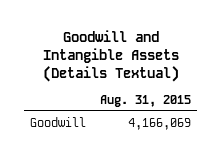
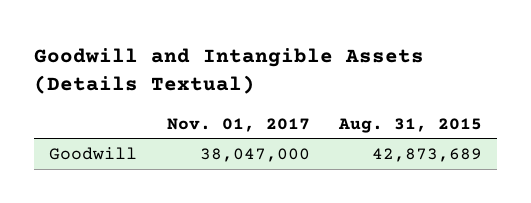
- | Aug. 31, 2015
+ | Nov. 01, 2017 | Aug. 31, 2015
- Goodwill | 4,166,069
+ Goodwill | 38,047,000 | 42,873,689

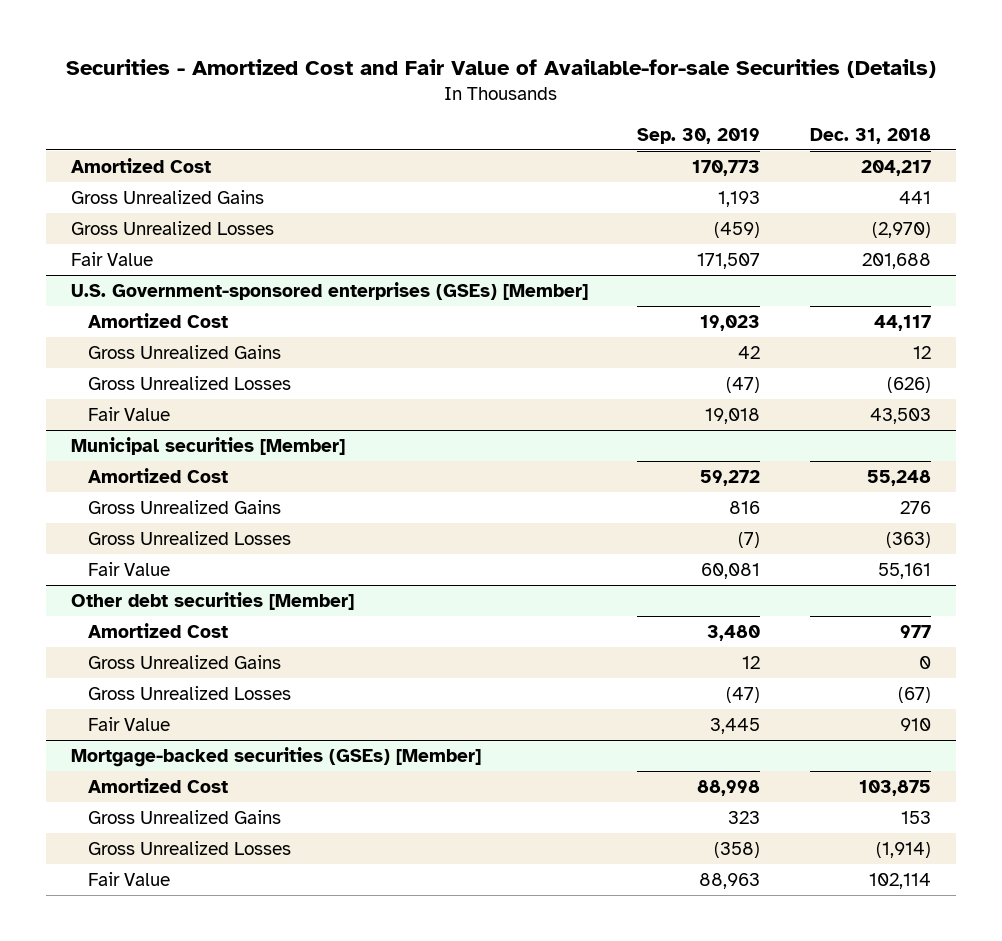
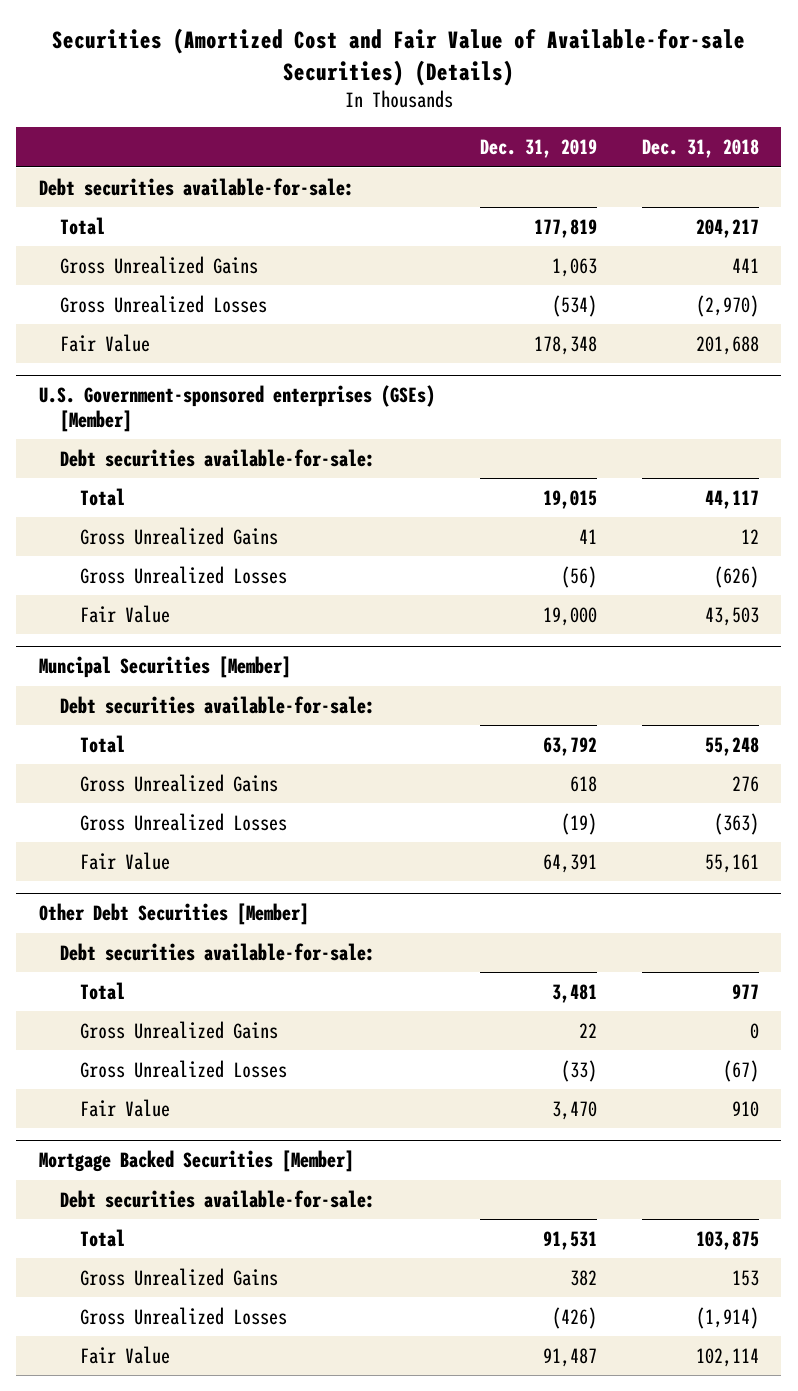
- Securities - Amortized Cost and Fair Value of Available-for-sale Securities (Details)
+ Securities (Amortized Cost and Fair Value of Available-for-sale Securities) (Details)
- | Sep. 30, 2019 | Dec. 31, 2018
+ | Dec. 31, 2019 | Dec. 31, 2018
- Amortized Cost | 170,773 | 204,217
+ Debt securities available-for-sale:
+ Total | 177,819 | 204,217
@ U.S. Government-sponsored enterprises (GSEs) [Member]
- Amortized Cost | 19,023 | 44,117
+ Debt securities available-for-sale:
+ Total | 19,015 | 44,117
- Municipal securities [Member]
- Amortized Cost | 59,272 | 55,248
+ Muncipal Securities [Member]
+ Debt securities available-for-sale:
+ Total | 63,792 | 55,248
- Other debt securities [Member]
- Amortized Cost | 3,480 | 977
+ Other Debt Securities [Member]
+ Debt securities available-for-sale:
+ Total | 3,481 | 977
- Mortgage-backed securities (GSEs) [Member]
- Amortized Cost | 88,998 | 103,875
+ Mortgage Backed Securities [Member]
+ Debt securities available-for-sale:
+ Total | 91,531 | 103,875

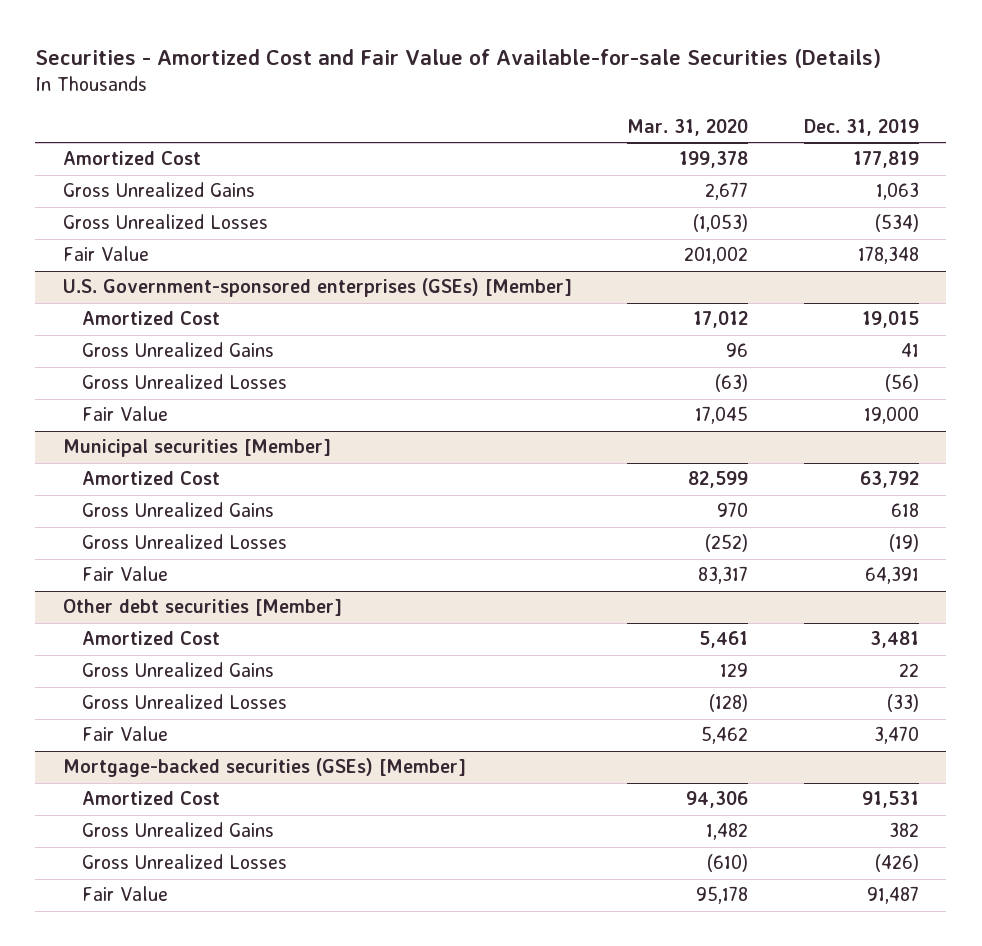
- Securities (Amortized Cost and Fair Value of Available-for-sale Securities) (Details)
+ Securities - Amortized Cost and Fair Value of Available-for-sale Securities (Details)
- | Dec. 31, 2019 | Dec. 31, 2018
+ | Mar. 31, 2020 | Dec. 31, 2019
- Debt securities available-for-sale:
- Total | 177,819 | 204,217
+ Amortized Cost | 199,378 | 177,819
@ U.S. Government-sponsored enterprises (GSEs) [Member]
- Debt securities available-for-sale:
- Total | 19,015 | 44,117
+ Amortized Cost | 17,012 | 19,015
- Muncipal Securities [Member]
- Debt securities available-for-sale:
- Total | 63,792 | 55,248
+ Municipal securities [Member]
+ Amortized Cost | 82,599 | 63,792
- Other Debt Securities [Member]
- Debt securities available-for-sale:
- Total | 3,481 | 977
+ Other debt securities [Member]
+ Amortized Cost | 5,461 | 3,481
- Mortgage Backed Securities [Member]
- Debt securities available-for-sale:
- Total | 91,531 | 103,875
+ Mortgage-backed securities (GSEs) [Member]
+ Amortized Cost | 94,306 | 91,531

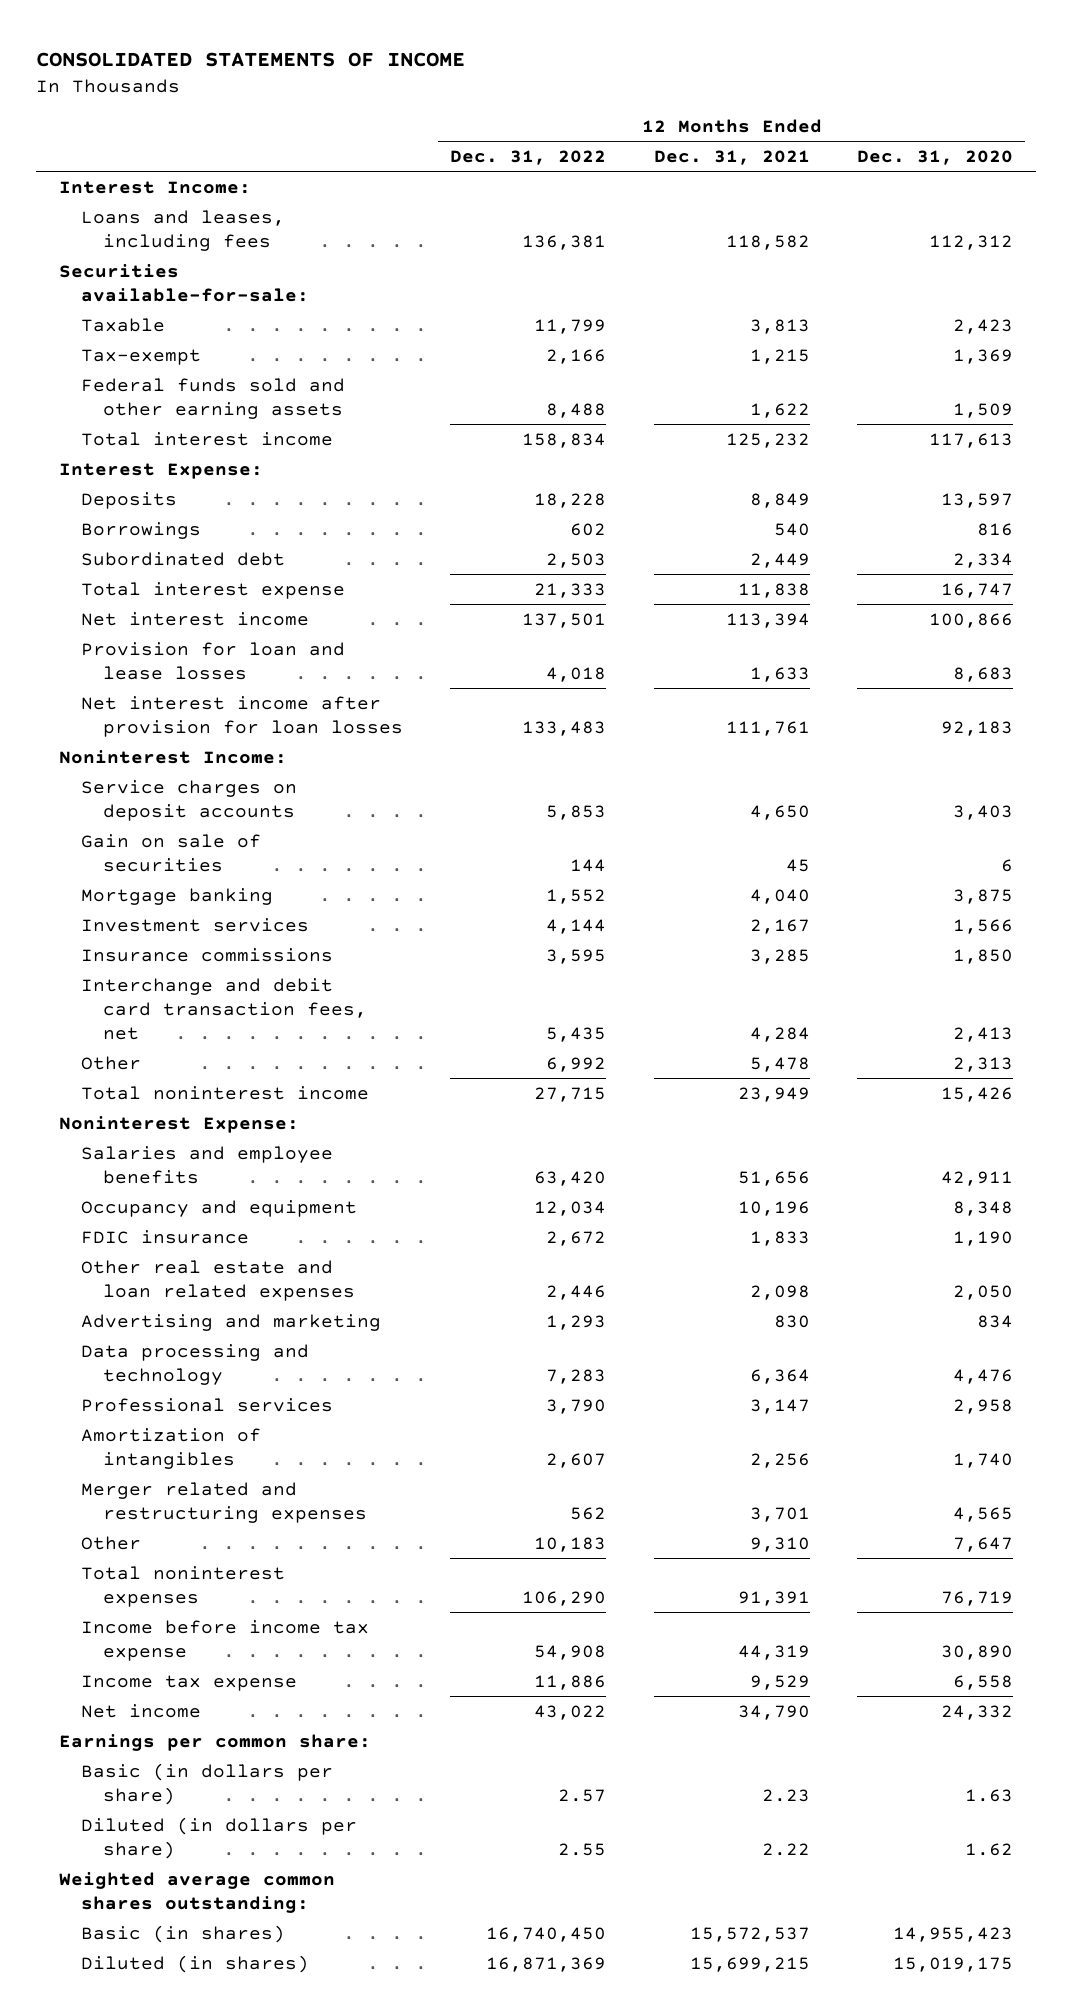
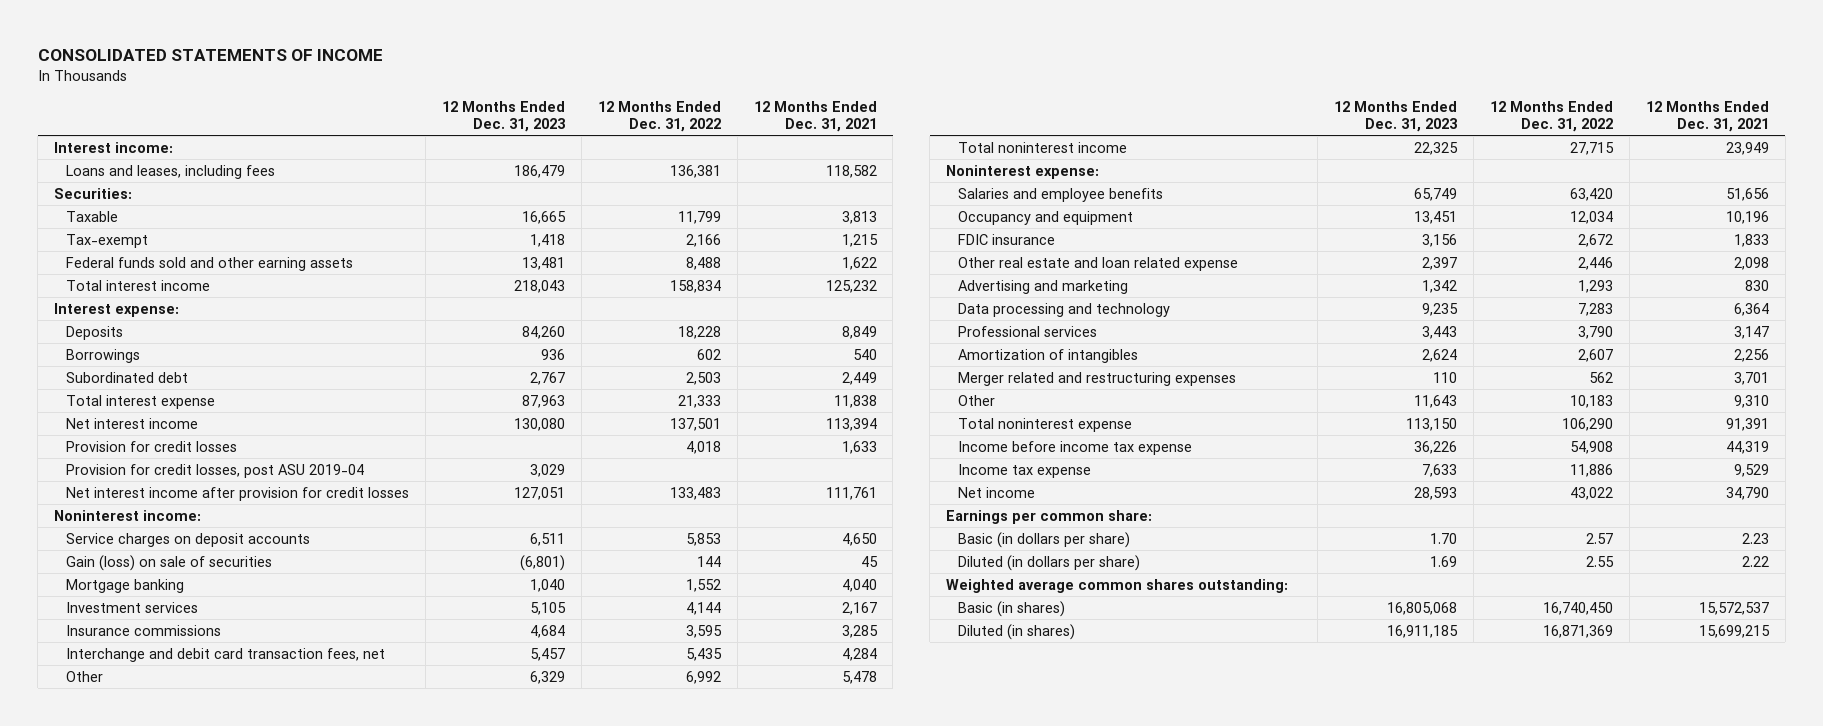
- | 12 Months Ended Dec. 31, 2022 | 12 Months Ended Dec. 31, 2021 | 12 Months Ended Dec. 31, 2020
+ | 12 Months Ended Dec. 31, 2023 | 12 Months Ended Dec. 31, 2022 | 12 Months Ended Dec. 31, 2021
- Interest Income:
+ Interest income:
- Securities available-for-sale:
+ Securities:
- Interest Expense:
+ Interest expense:
- Provision for loan and lease losses | 4,018 | 1,633 | 8,683
- Net interest income after provision for loan losses | 133,483 | 111,761 | 92,183
- Noninterest Income:
+ Provision for credit losses | | 4,018 | 1,633
+ Provision for credit losses, post ASU 2019-04 | 3,029 | |
+ Net interest income after provision for credit losses | 127,051 | 133,483 | 111,761
+ Noninterest income:
- Gain on sale of securities | 144 | 45 | 6
+ Gain (loss) on sale of securities | (6,801) | 144 | 45
- Noninterest Expense:
+ Noninterest expense:
- Other real estate and loan related expenses | 2,446 | 2,098 | 2,050
+ Other real estate and loan related expense | 2,397 | 2,446 | 2,098
- Total noninterest expenses | 106,290 | 91,391 | 76,719
+ Total noninterest expense | 113,150 | 106,290 | 91,391

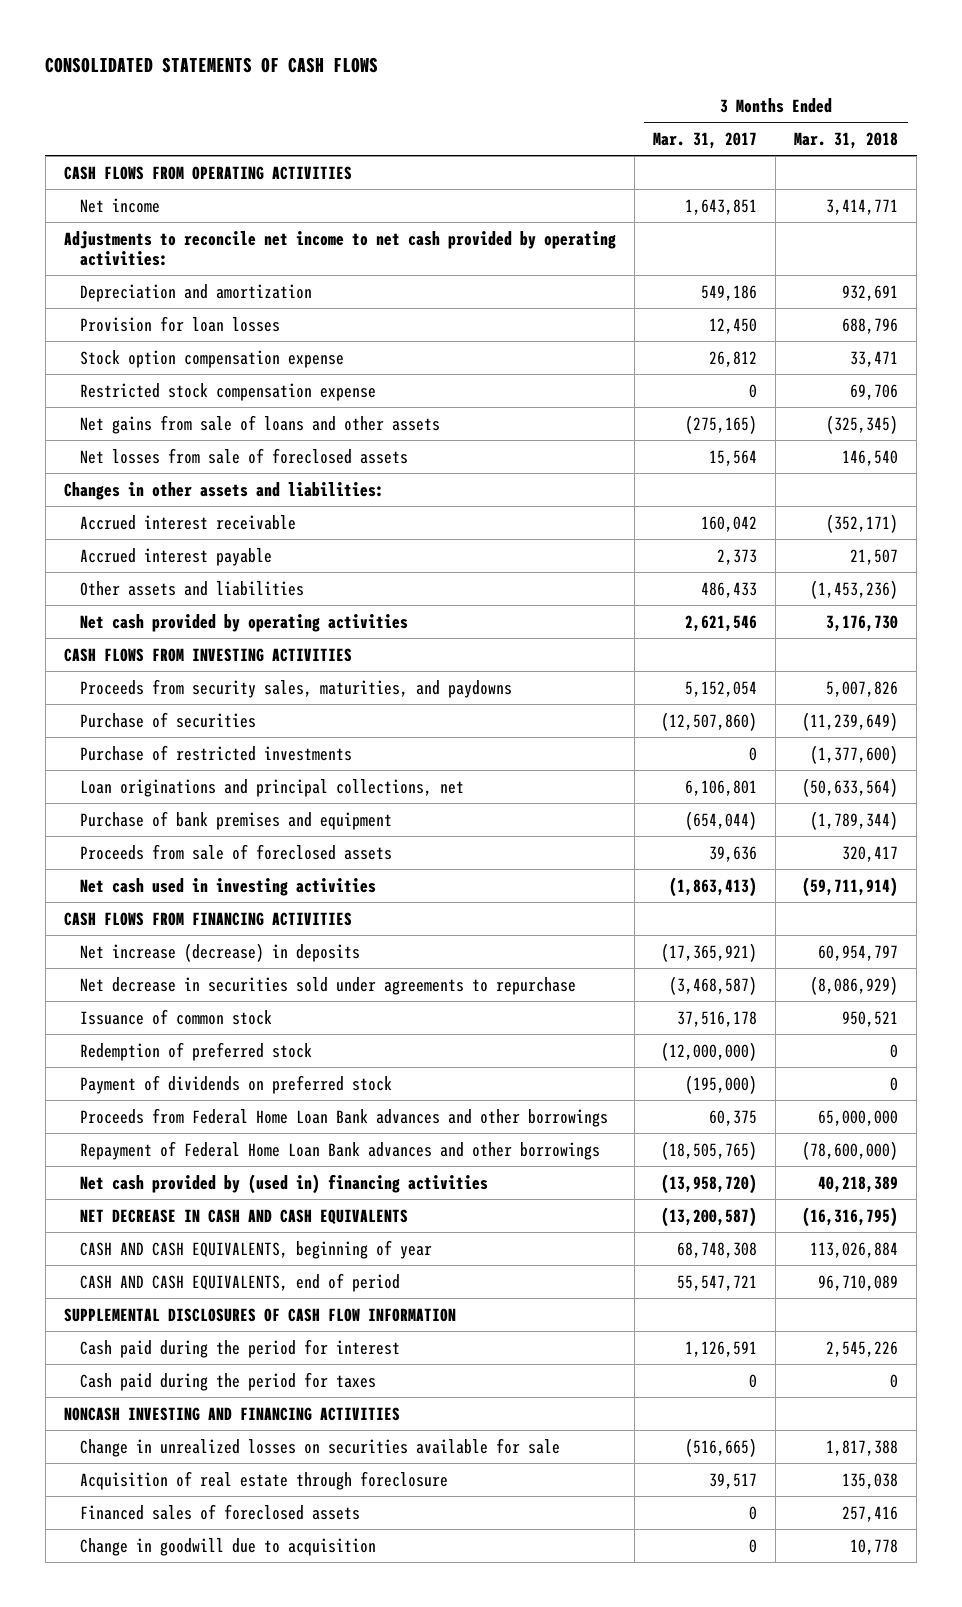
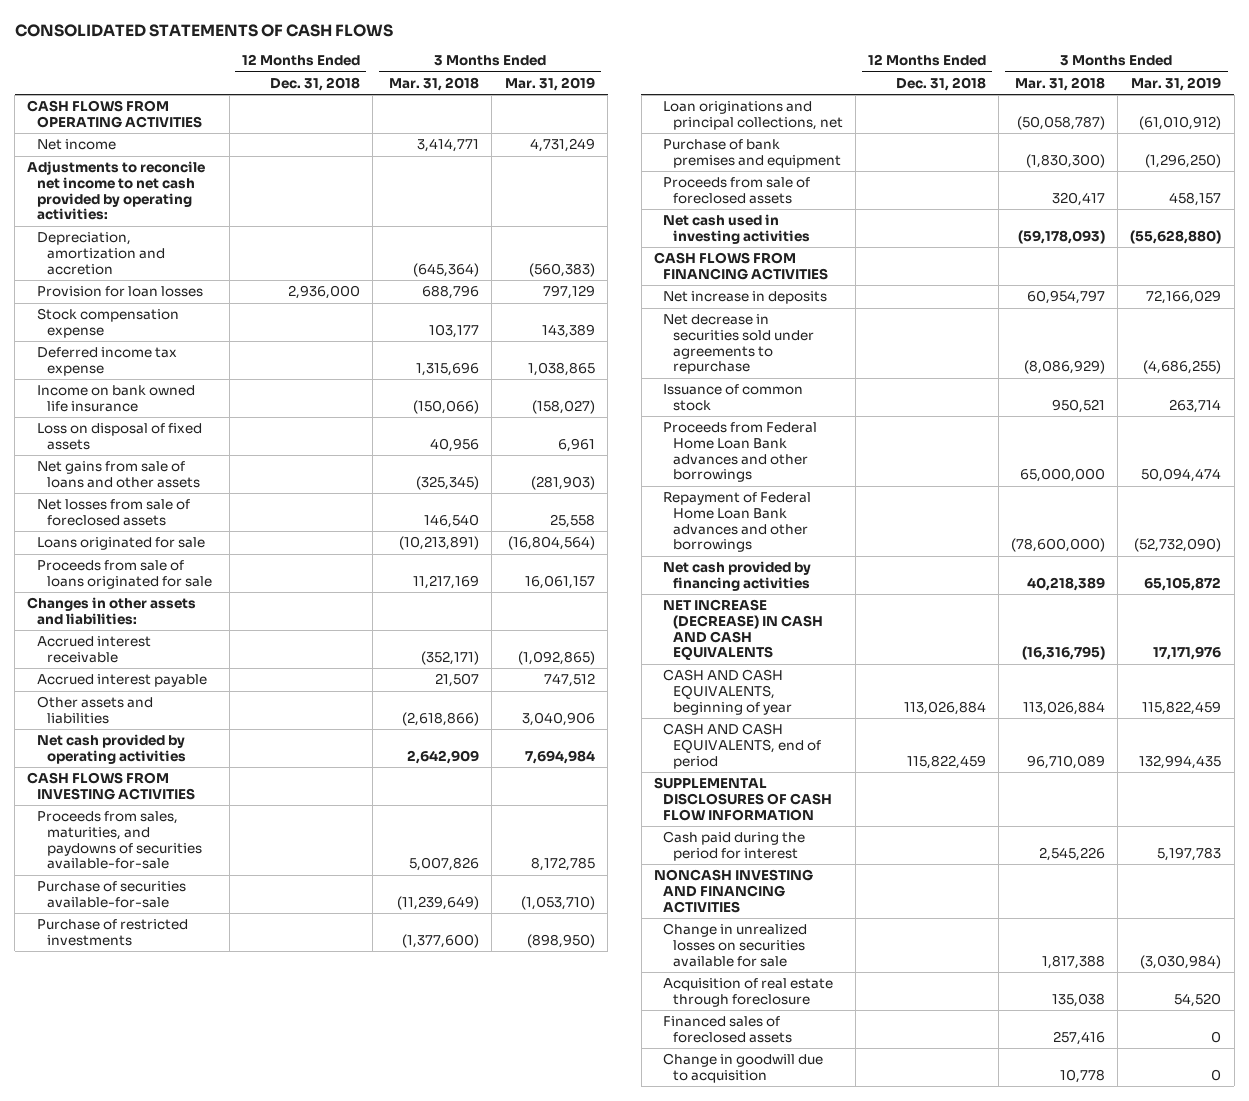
- | 3 Months Ended Mar. 31, 2017 | 3 Months Ended Mar. 31, 2018
+ | 12 Months Ended Dec. 31, 2018 | 3 Months Ended Mar. 31, 2018 | 3 Months Ended Mar. 31, 2019
- Depreciation and amortization | 549,186 | 932,691
+ Depreciation, amortization and accretion | | (645,364) | (560,383)
- Stock option compensation expense | 26,812 | 33,471
- Restricted stock compensation expense | 0 | 69,706
+ Stock compensation expense | | 103,177 | 143,389
+ Deferred income tax expense | | 1,315,696 | 1,038,865
+ Income on bank owned life insurance | | (150,066) | (158,027)
+ Loss on disposal of fixed assets | | 40,956 | 6,961
+ Loans originated for sale | | (10,213,891) | (16,804,564)
+ Proceeds from sale of loans originated for sale | | 11,217,169 | 16,061,157
- Other assets and liabilities | 486,433 | (1,453,236)
- Net cash provided by operating activities | 2,621,546 | 3,176,730
+ Other assets and liabilities | | (2,618,866) | 3,040,906
+ Net cash provided by operating activities | | 2,642,909 | 7,694,984
- Proceeds from security sales, maturities, and paydowns | 5,152,054 | 5,007,826
- Purchase of securities | (12,507,860) | (11,239,649)
+ Proceeds from sales, maturities, and paydowns of securities available-for-sale | | 5,007,826 | 8,172,785
+ Purchase of securities available-for-sale | | (11,239,649) | (1,053,710)
- Loan originations and principal collections, net | 6,106,801 | (50,633,564)
- Purchase of bank premises and equipment | (654,044) | (1,789,344)
+ Loan originations and principal collections, net | | (50,058,787) | (61,010,912)
+ Purchase of bank premises and equipment | | (1,830,300) | (1,296,250)
- Net cash used in investing activities | (1,863,413) | (59,711,914)
+ Net cash used in investing activities | | (59,178,093) | (55,628,880)
- Net increase (decrease) in deposits | (17,365,921) | 60,954,797
+ Net increase in deposits | | 60,954,797 | 72,166,029
- Redemption of preferred stock | (12,000,000) | 0
- Payment of dividends on preferred stock | (195,000) | 0
- Net cash provided by (used in) financing activities | (13,958,720) | 40,218,389
- NET DECREASE IN CASH AND CASH EQUIVALENTS | (13,200,587) | (16,316,795)
+ Net cash provided by financing activities | | 40,218,389 | 65,105,872
+ NET INCREASE (DECREASE) IN CASH AND CASH EQUIVALENTS | | (16,316,795) | 17,171,976
- Cash paid during the period for taxes | 0 | 0

